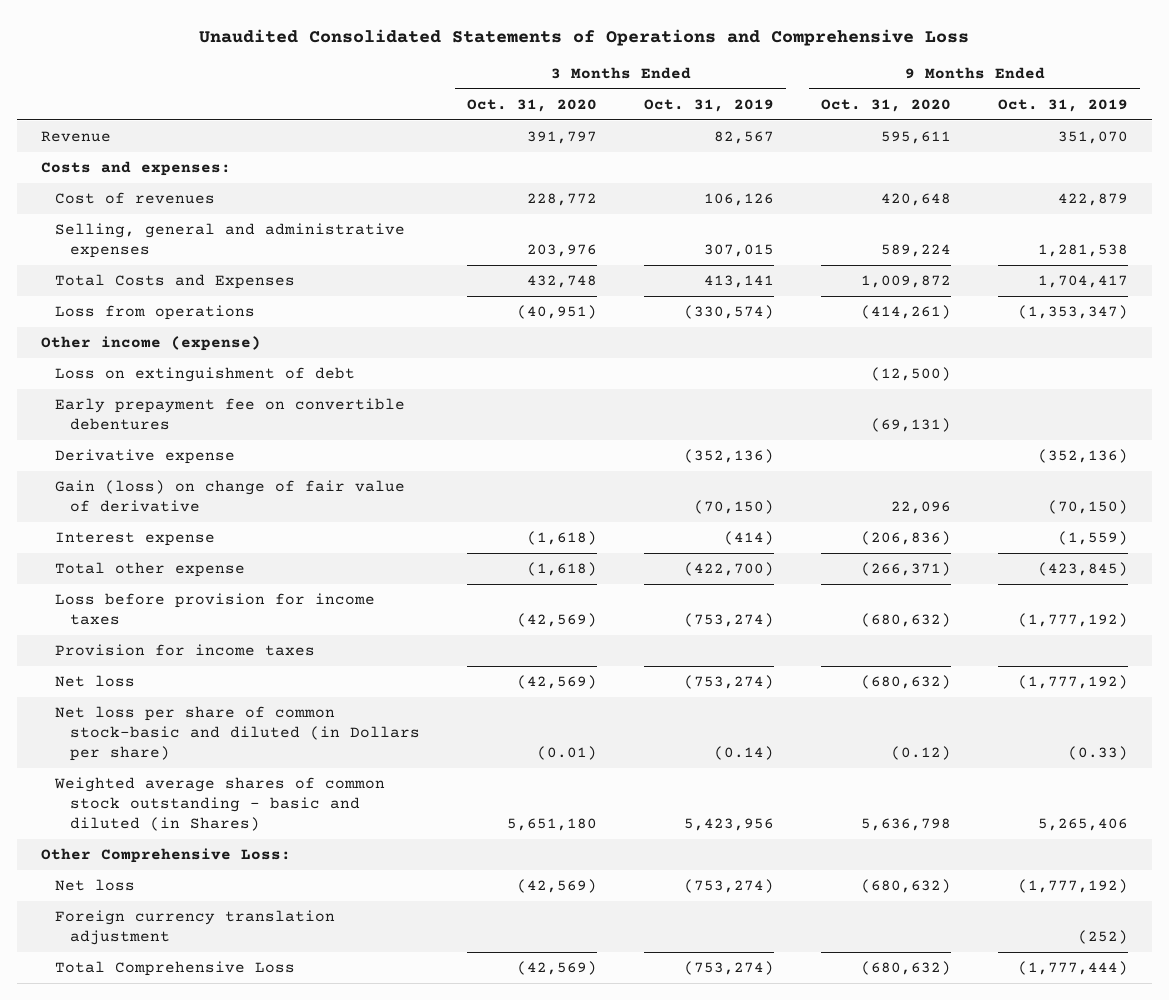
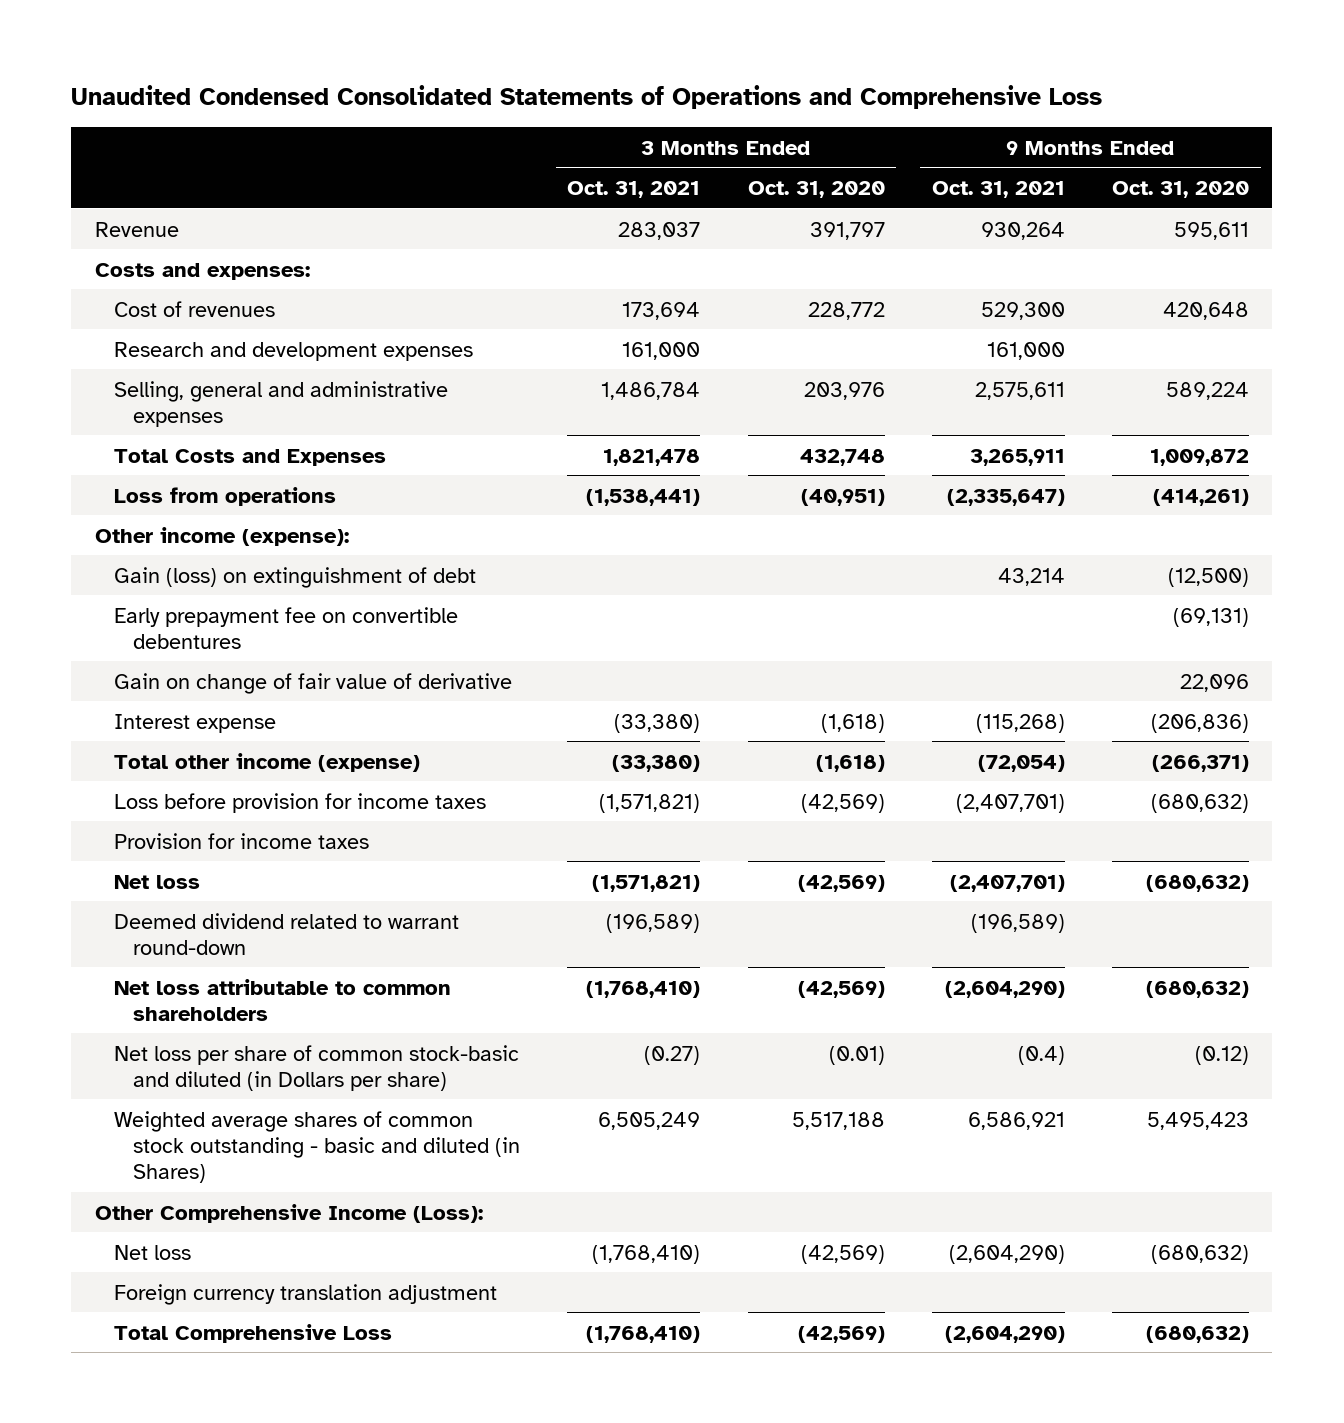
- Unaudited Consolidated Statements of Operations and Comprehensive Loss
+ Unaudited Condensed Consolidated Statements of Operations and Comprehensive Loss
- | 3 Months Ended Oct. 31, 2020 | 3 Months Ended Oct. 31, 2019 | 9 Months Ended Oct. 31, 2020 | 9 Months Ended Oct. 31, 2019
+ | 3 Months Ended Oct. 31, 2021 | 3 Months Ended Oct. 31, 2020 | 9 Months Ended Oct. 31, 2021 | 9 Months Ended Oct. 31, 2020
+ Research and development expenses | 161,000 | | 161,000 |
- Other income (expense)
- Loss on extinguishment of debt | | | (12,500) |
+ Other income (expense):
+ Gain (loss) on extinguishment of debt | | | 43,214 | (12,500)
- Derivative expense | | (352,136) | | (352,136)
- Gain (loss) on change of fair value of derivative | | (70,150) | 22,096 | (70,150)
+ Gain on change of fair value of derivative | | | | 22,096
- Total other expense | (1,618) | (422,700) | (266,371) | (423,845)
+ Total other income (expense) | (33,380) | (1,618) | (72,054) | (266,371)
+ Deemed dividend related to warrant round-down | (196,589) | | (196,589) |
+ Net loss attributable to common shareholders | (1,768,410) | (42,569) | (2,604,290) | (680,632)
- Weighted average shares of common stock outstanding - basic and diluted (in Shares) | 5,651,180 | 5,423,956 | 5,636,798 | 5,265,406
- Other Comprehensive Loss:
+ Weighted average shares of common stock outstanding - basic and diluted (in Shares) | 6,505,249 | 5,517,188 | 6,586,921 | 5,495,423
+ Other Comprehensive Income (Loss):

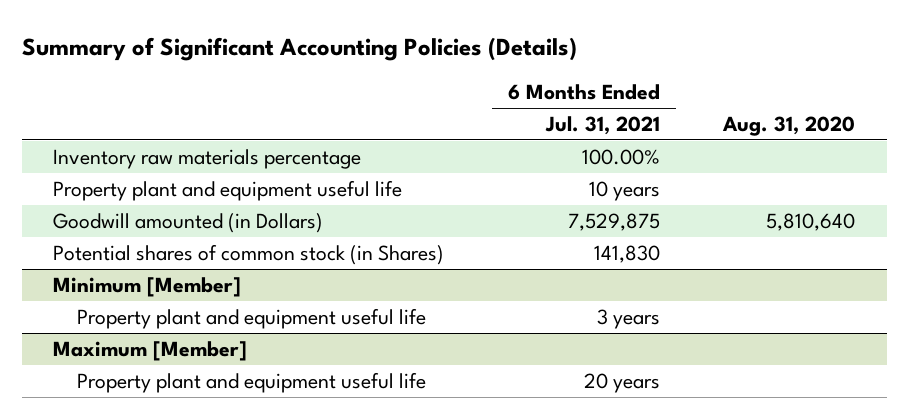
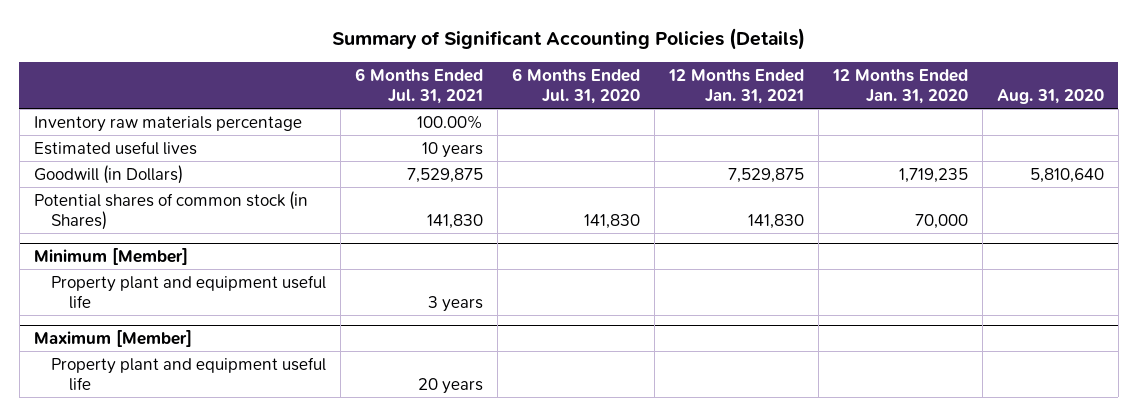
- | 6 Months Ended Jul. 31, 2021 | Aug. 31, 2020
+ | 6 Months Ended Jul. 31, 2021 | 6 Months Ended Jul. 31, 2020 | 12 Months Ended Jan. 31, 2021 | 12 Months Ended Jan. 31, 2020 | Aug. 31, 2020
- Property plant and equipment useful life | 10 years |
- Goodwill amounted (in Dollars) | 7,529,875 | 5,810,640
+ Estimated useful lives | 10 years | | | |
+ Goodwill (in Dollars) | 7,529,875 | | 7,529,875 | 1,719,235 | 5,810,640

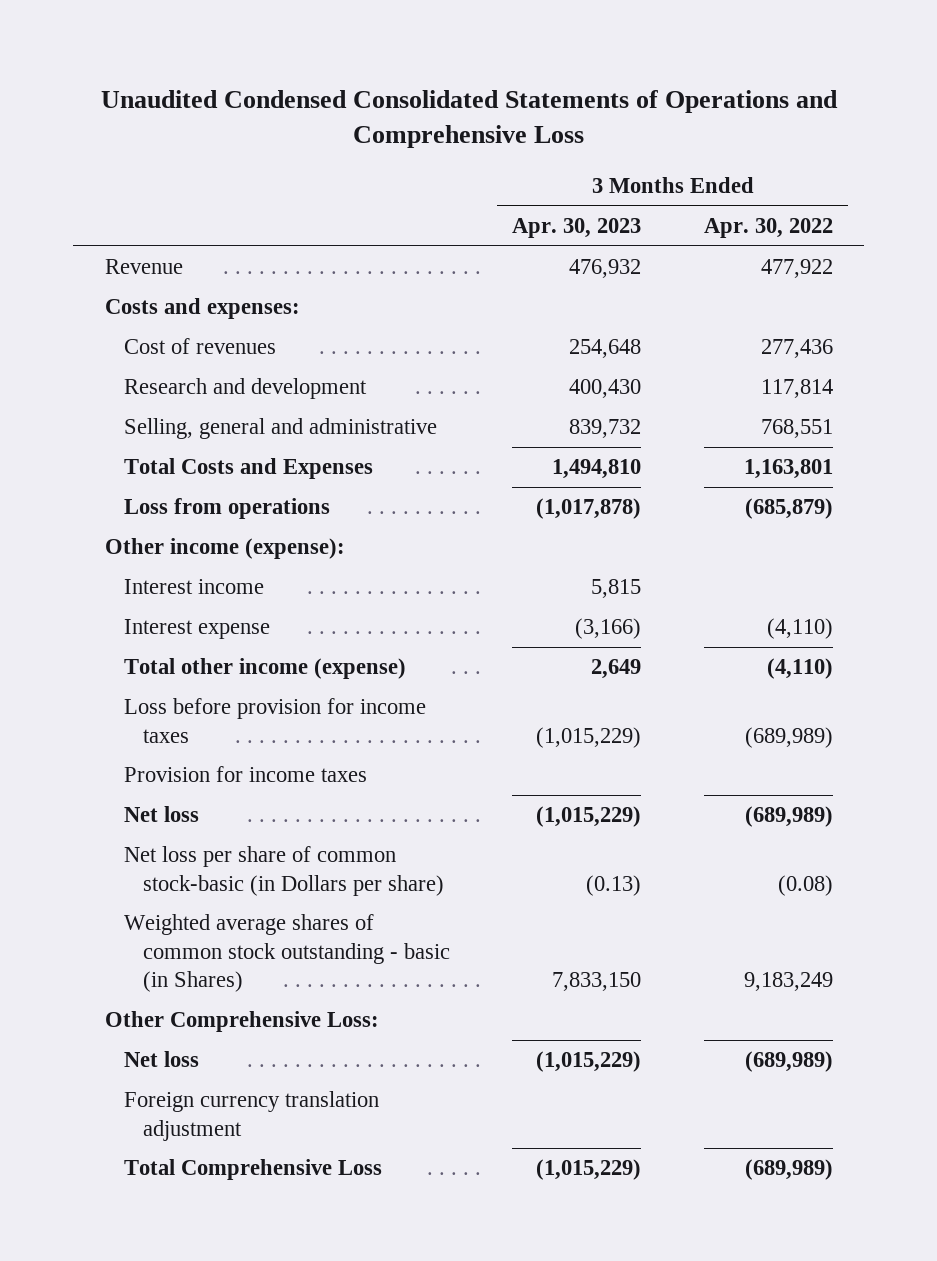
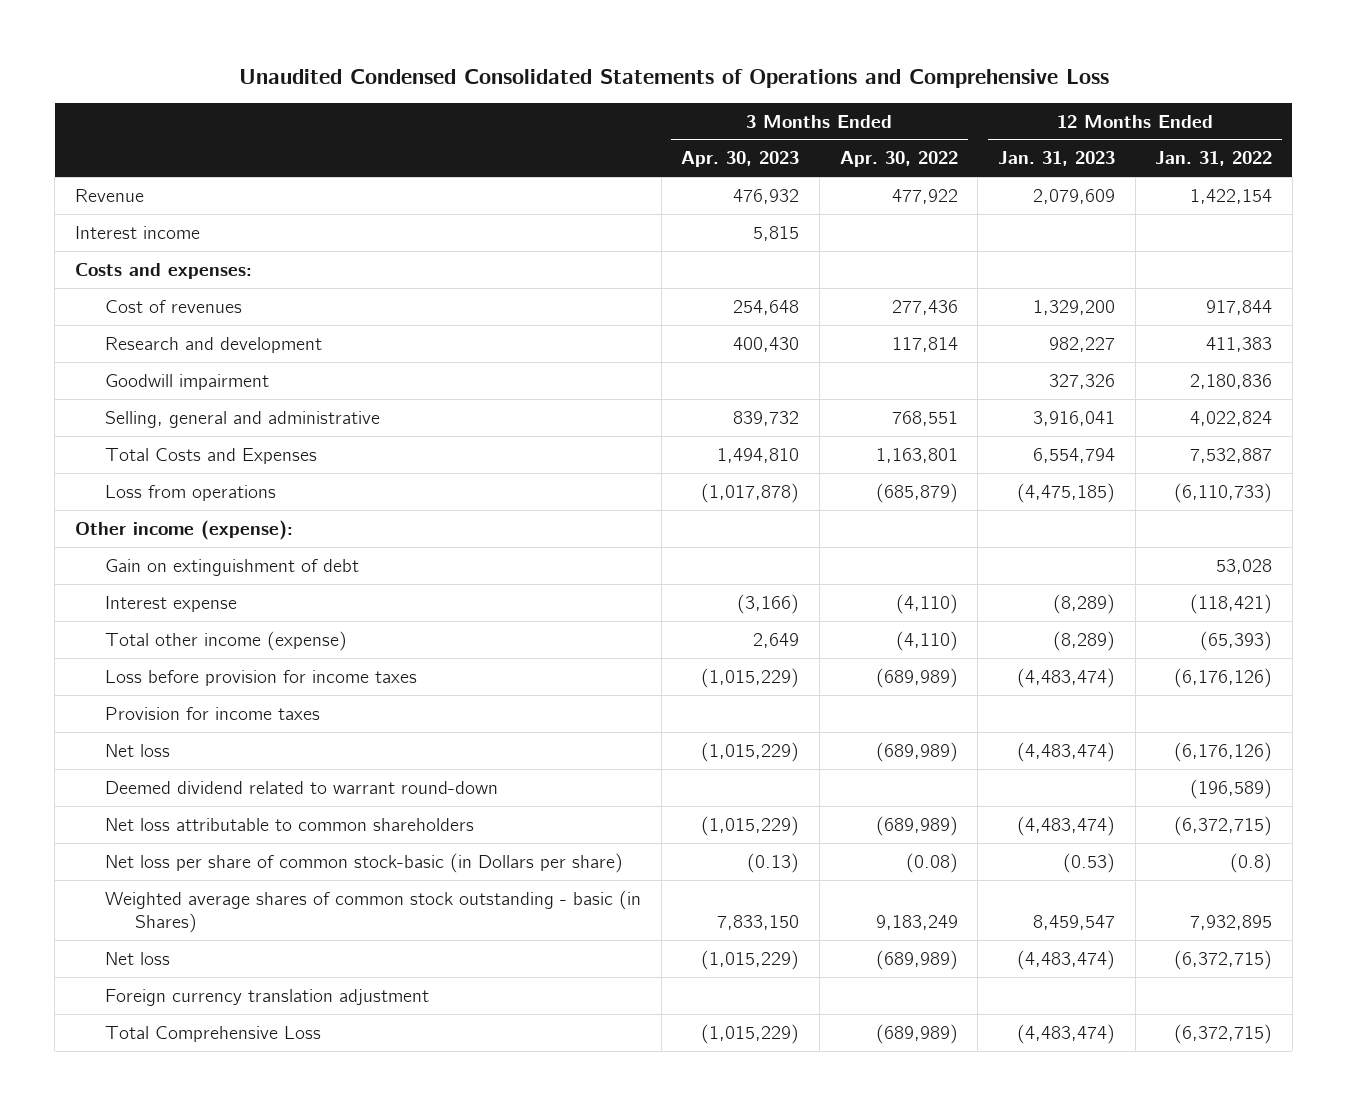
- | 3 Months Ended Apr. 30, 2023 | 3 Months Ended Apr. 30, 2022
+ | 3 Months Ended Apr. 30, 2023 | 3 Months Ended Apr. 30, 2022 | 12 Months Ended Jan. 31, 2023 | 12 Months Ended Jan. 31, 2022
moved up: Interest income | 5,815 | | |
+ Goodwill impairment | | | 327,326 | 2,180,836
+ Gain on extinguishment of debt | | | | 53,028
+ Deemed dividend related to warrant round-down | | | | (196,589)
+ Net loss attributable to common shareholders | (1,015,229) | (689,989) | (4,483,474) | (6,372,715)
- Other Comprehensive Loss:

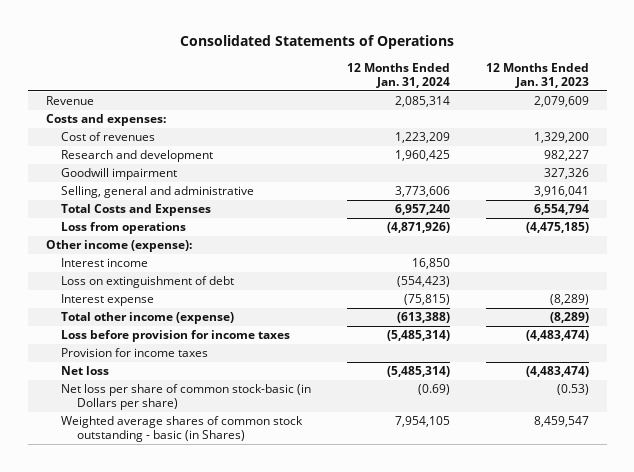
- Unaudited Condensed Consolidated Statements of Operations and Comprehensive Loss
+ Consolidated Statements of Operations
- | 3 Months Ended Apr. 30, 2023 | 3 Months Ended Apr. 30, 2022 | 12 Months Ended Jan. 31, 2023 | 12 Months Ended Jan. 31, 2022
+ | 12 Months Ended Jan. 31, 2024 | 12 Months Ended Jan. 31, 2023
- Gain on extinguishment of debt | | | | 53,028
moved down: Interest income | 16,850 |
+ Loss on extinguishment of debt | (554,423) |
- Deemed dividend related to warrant round-down | | | | (196,589)
- Net loss attributable to common shareholders | (1,015,229) | (689,989) | (4,483,474) | (6,372,715)
- Net loss | (1,015,229) | (689,989) | (4,483,474) | (6,372,715)
- Foreign currency translation adjustment
- Total Comprehensive Loss | (1,015,229) | (689,989) | (4,483,474) | (6,372,715)

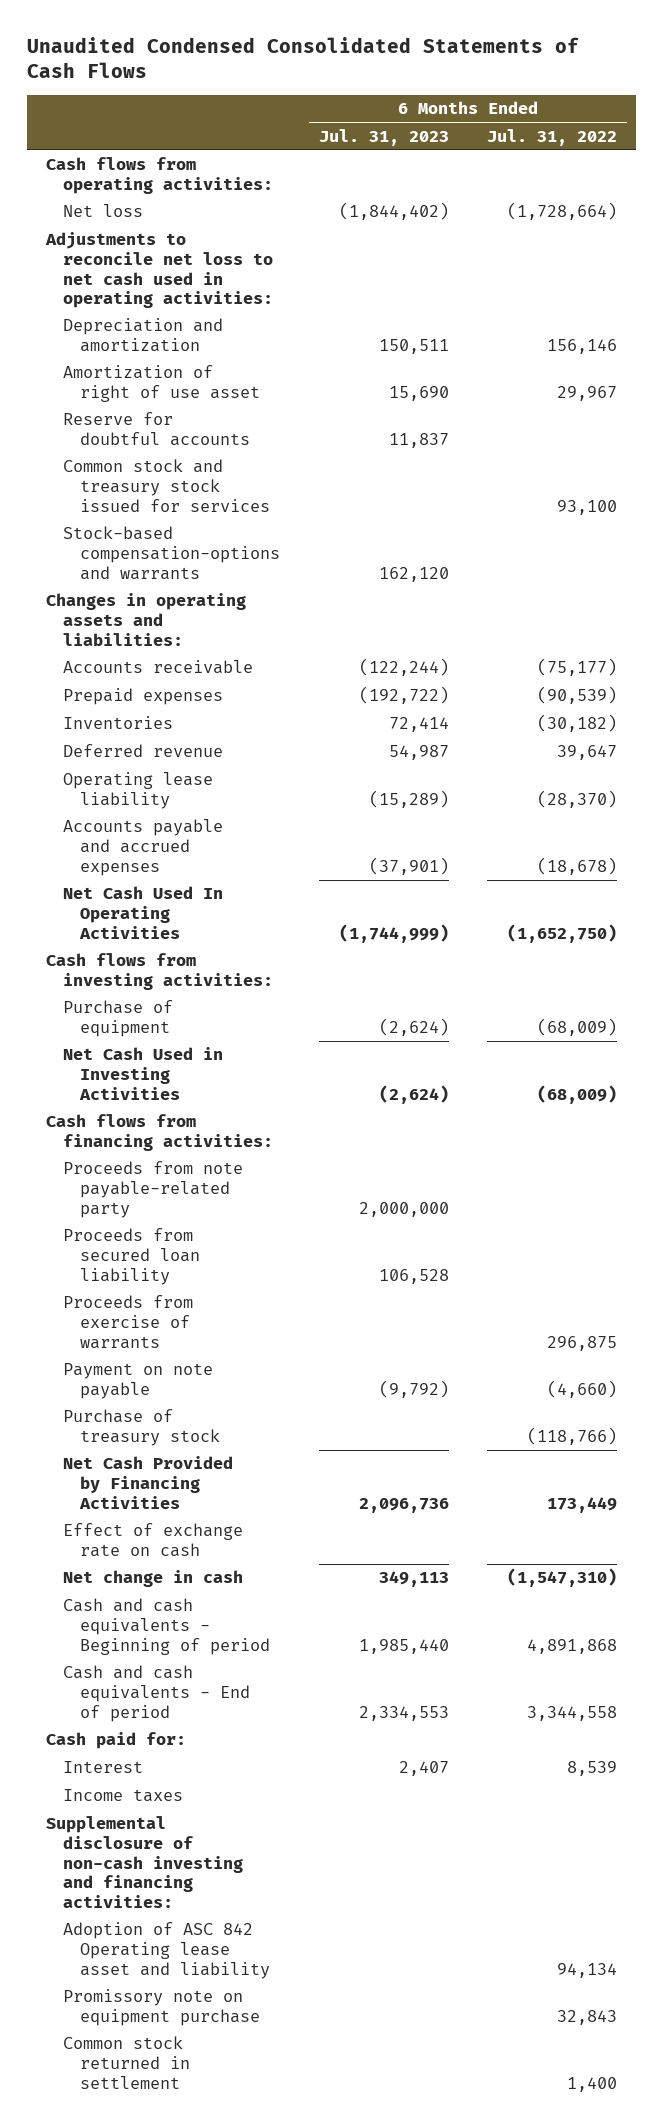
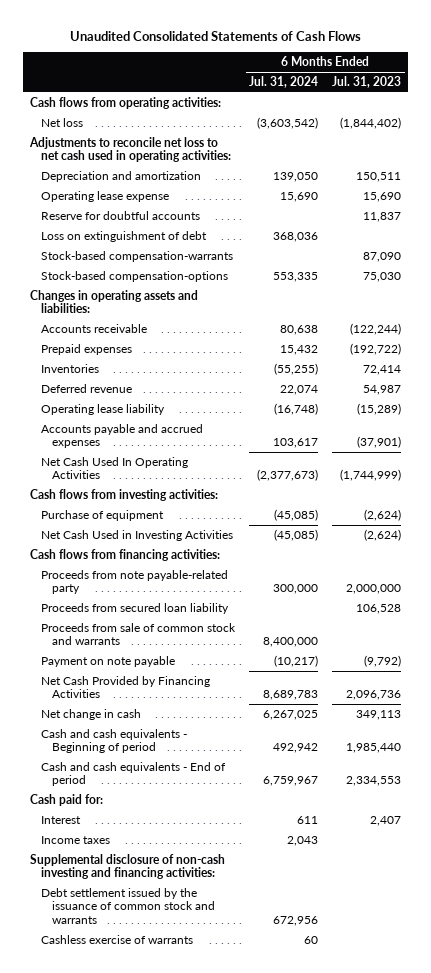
- Unaudited Condensed Consolidated Statements of Cash Flows
+ Unaudited Consolidated Statements of Cash Flows
- | 6 Months Ended Jul. 31, 2023 | 6 Months Ended Jul. 31, 2022
+ | 6 Months Ended Jul. 31, 2024 | 6 Months Ended Jul. 31, 2023
- Amortization of right of use asset | 15,690 | 29,967
+ Operating lease expense | 15,690 | 15,690
- Common stock and treasury stock issued for services | | 93,100
- Stock-based compensation-options and warrants | 162,120 |
+ Loss on extinguishment of debt | 368,036 |
+ Stock-based compensation-warrants | | 87,090
+ Stock-based compensation-options | 553,335 | 75,030
- Proceeds from exercise of warrants | | 296,875
+ Proceeds from sale of common stock and warrants | 8,400,000 |
- Purchase of treasury stock | | (118,766)
- Effect of exchange rate on cash
- Adoption of ASC 842 Operating lease asset and liability | | 94,134
- Promissory note on equipment purchase | | 32,843
- Common stock returned in settlement | | 1,400
+ Debt settlement issued by the issuance of common stock and warrants | 672,956 |
+ Cashless exercise of warrants | 60 |

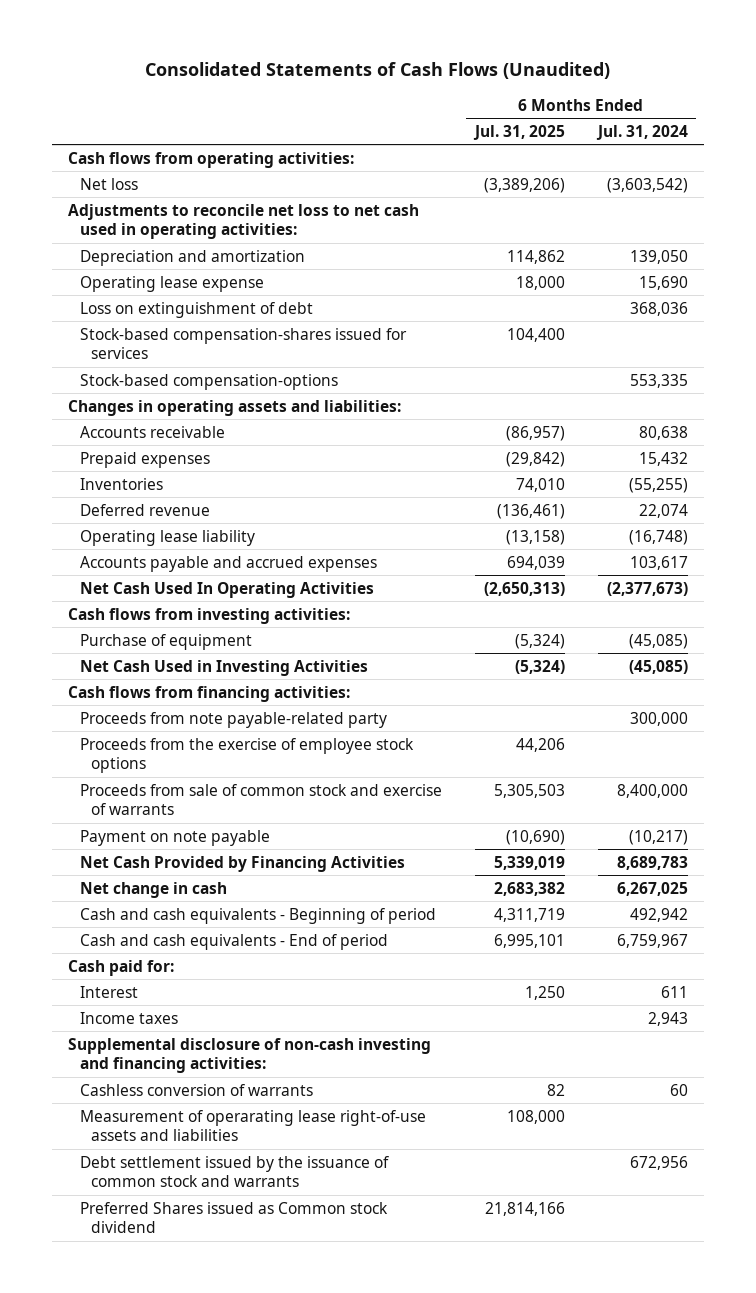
- Unaudited Consolidated Statements of Cash Flows
+ Consolidated Statements of Cash Flows (Unaudited)
- | 6 Months Ended Jul. 31, 2024 | 6 Months Ended Jul. 31, 2023
+ | 6 Months Ended Jul. 31, 2025 | 6 Months Ended Jul. 31, 2024
- Reserve for doubtful accounts | | 11,837
- Stock-based compensation-warrants | | 87,090
+ Stock-based compensation-shares issued for services | 104,400 |
- Proceeds from secured loan liability | | 106,528
- Proceeds from sale of common stock and warrants | 8,400,000 |
+ Proceeds from the exercise of employee stock options | 44,206 |
+ Proceeds from sale of common stock and exercise of warrants | 5,305,503 | 8,400,000
- Income taxes | 2,043 |
+ Income taxes | | 2,943
+ Cashless conversion of warrants | 82 | 60
+ Measurement of operarating lease right-of-use assets and liabilities | 108,000 |
- Cashless exercise of warrants | 60 |
+ Preferred Shares issued as Common stock dividend | 21,814,166 |

